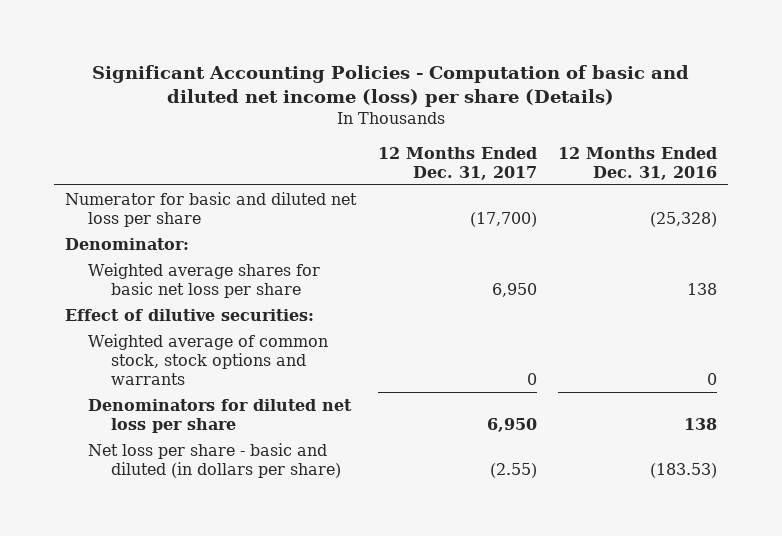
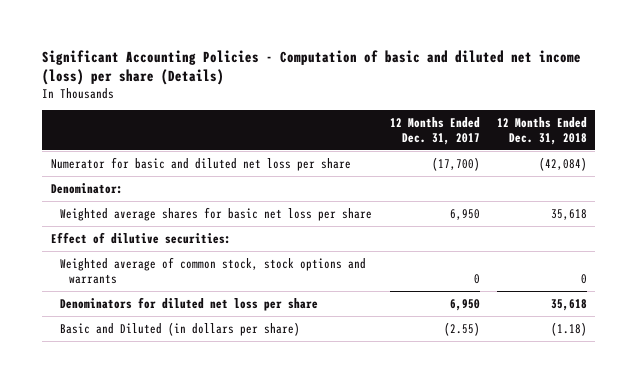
- | 12 Months Ended Dec. 31, 2017 | 12 Months Ended Dec. 31, 2016
+ | 12 Months Ended Dec. 31, 2017 | 12 Months Ended Dec. 31, 2018
- Net loss per share - basic and diluted (in dollars per share) | (2.55) | (183.53)
+ Basic and Diluted (in dollars per share) | (2.55) | (1.18)

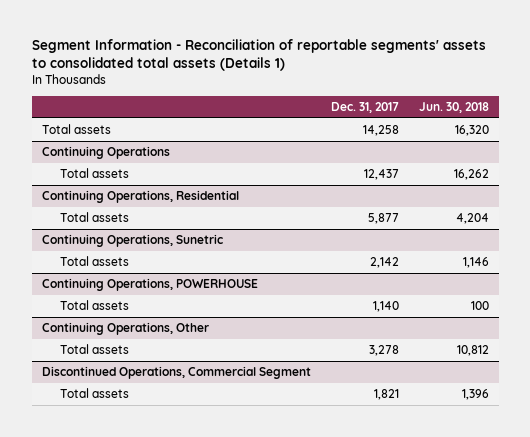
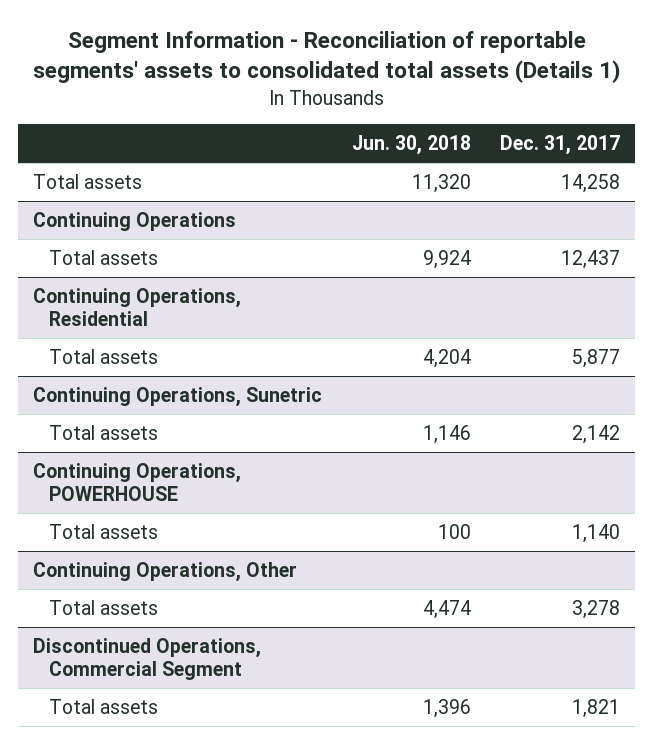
- | Dec. 31, 2017 | Jun. 30, 2018
+ | Jun. 30, 2018 | Dec. 31, 2017
- Total assets | 14,258 | 16,320
+ Total assets | 11,320 | 14,258
@ Continuing Operations
- Total assets | 12,437 | 16,262
+ Total assets | 9,924 | 12,437
@ Continuing Operations, Other
- Total assets | 3,278 | 10,812
+ Total assets | 4,474 | 3,278

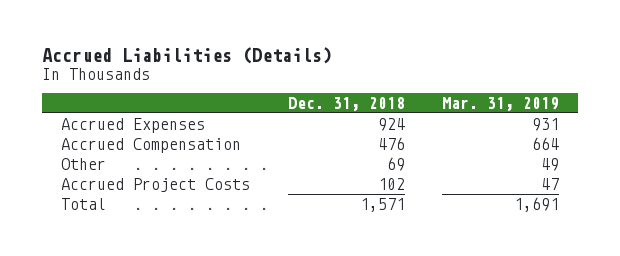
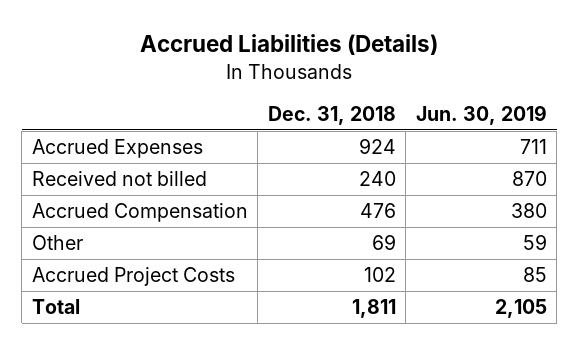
- | Dec. 31, 2018 | Mar. 31, 2019
+ | Dec. 31, 2018 | Jun. 30, 2019
+ Received not billed | 240 | 870
- Total | 1,571 | 1,691
+ Total | 1,811 | 2,105

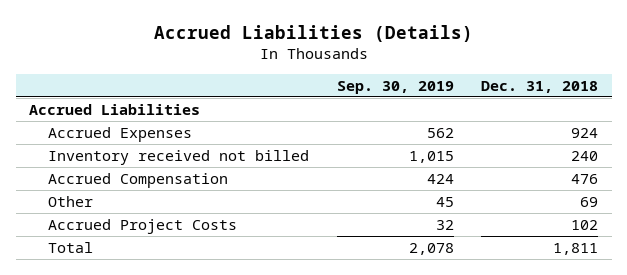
- | Dec. 31, 2018 | Jun. 30, 2019
+ | Sep. 30, 2019 | Dec. 31, 2018
+ Accrued Liabilities
- Received not billed | 240 | 870
+ Inventory received not billed | 1,015 | 240

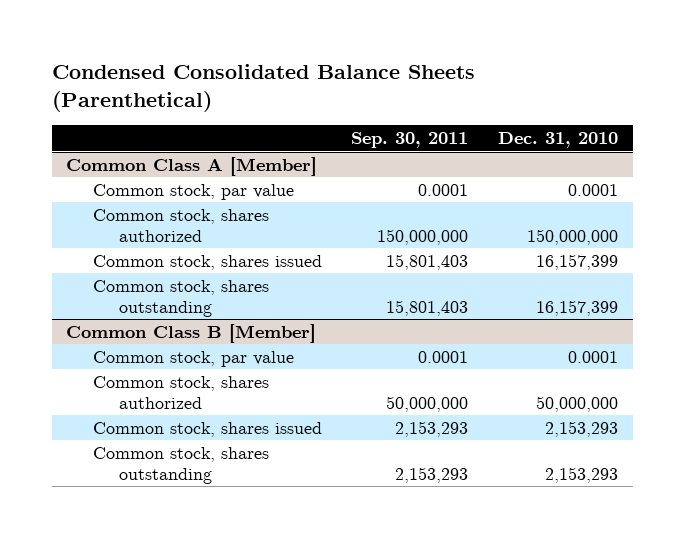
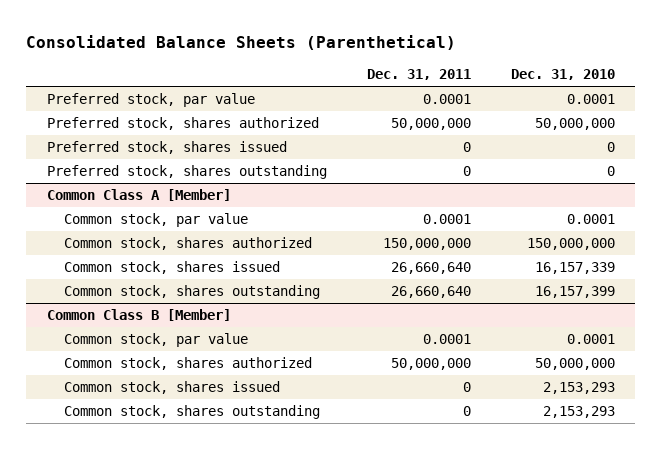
- Condensed Consolidated Balance Sheets (Parenthetical)
+ Consolidated Balance Sheets (Parenthetical)
- | Sep. 30, 2011 | Dec. 31, 2010
+ | Dec. 31, 2011 | Dec. 31, 2010
+ Preferred stock, par value | 0.0001 | 0.0001
+ Preferred stock, shares authorized | 50,000,000 | 50,000,000
+ Preferred stock, shares issued | 0 | 0
+ Preferred stock, shares outstanding | 0 | 0
@ Common Class A [Member]
- Common stock, shares issued | 15,801,403 | 16,157,399
+ Common stock, shares issued | 26,660,640 | 16,157,339

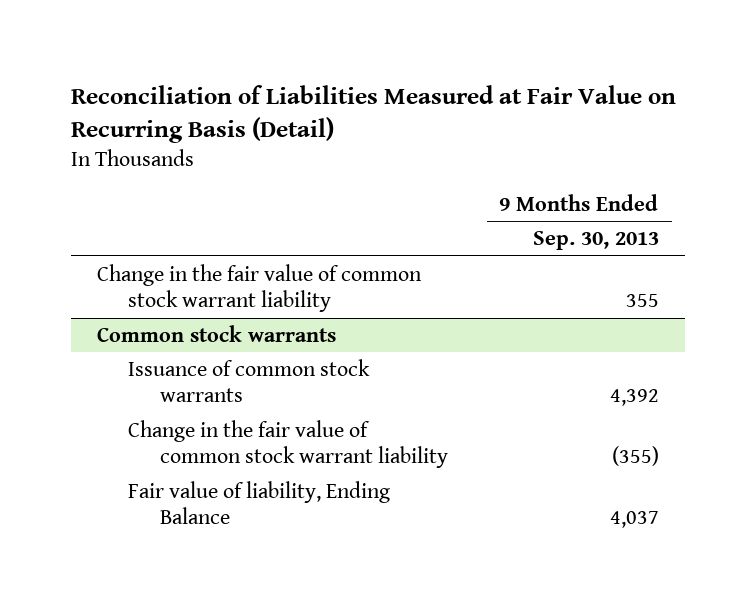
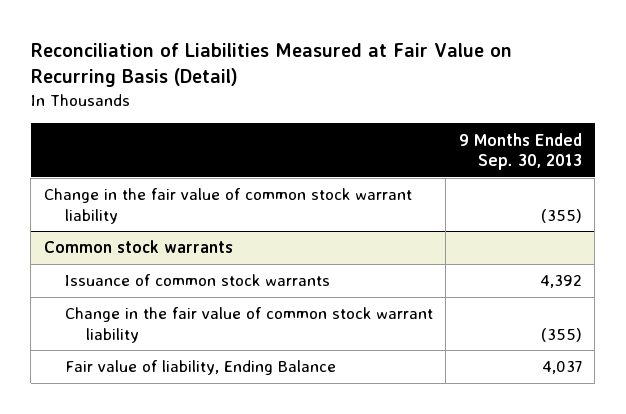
- Change in the fair value of common stock warrant liability | 355
+ Change in the fair value of common stock warrant liability | (355)

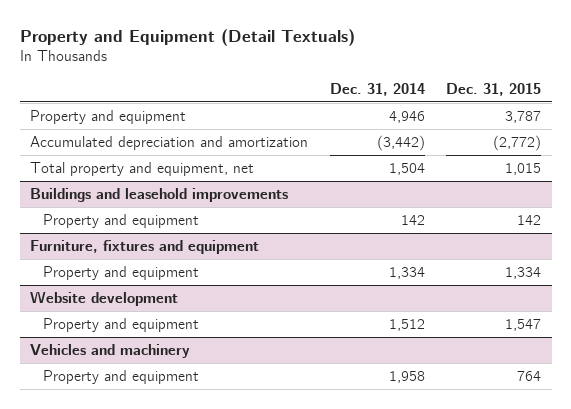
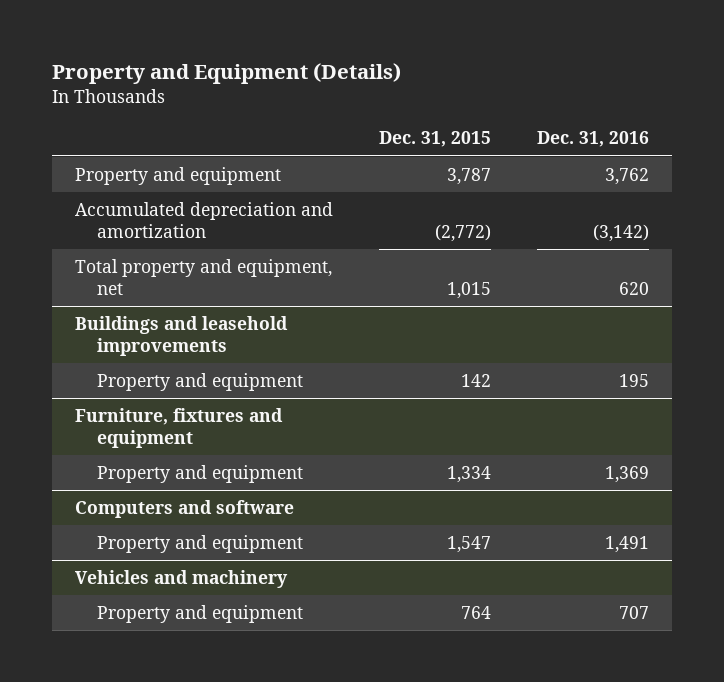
- Property and Equipment (Detail Textuals)
+ Property and Equipment (Details)
- | Dec. 31, 2014 | Dec. 31, 2015
+ | Dec. 31, 2015 | Dec. 31, 2016
- Website development
+ Computers and software

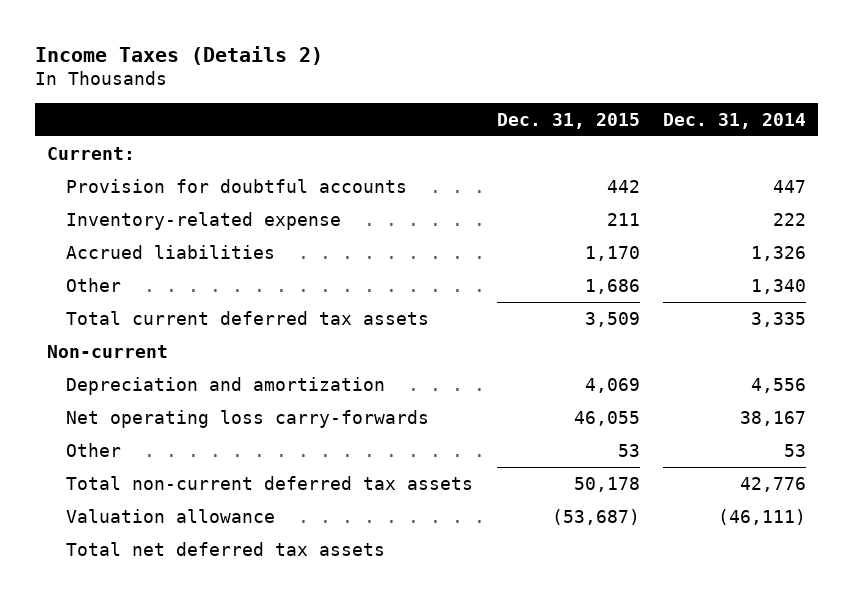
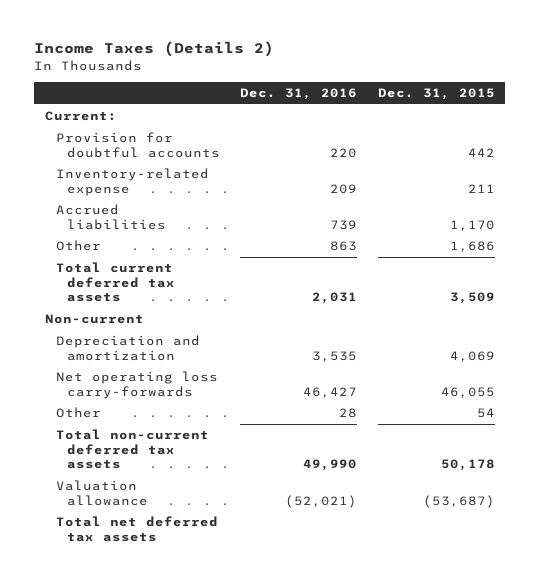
- | Dec. 31, 2015 | Dec. 31, 2014
+ | Dec. 31, 2016 | Dec. 31, 2015
- Other | 53 | 53
+ Other | 28 | 54

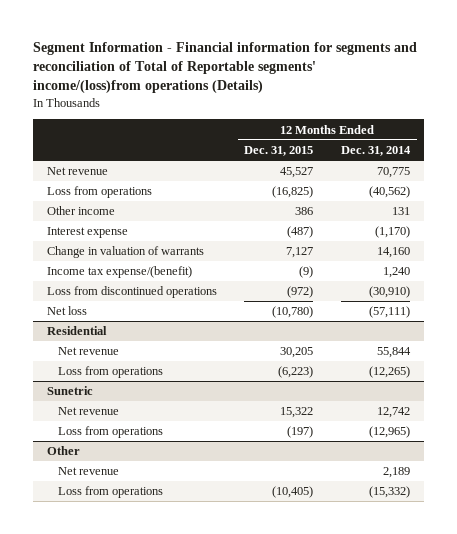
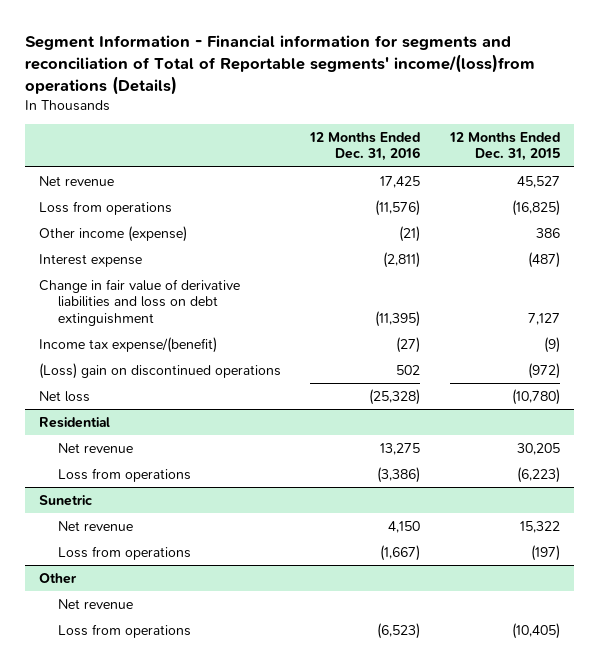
- | 12 Months Ended Dec. 31, 2015 | 12 Months Ended Dec. 31, 2014
+ | 12 Months Ended Dec. 31, 2016 | 12 Months Ended Dec. 31, 2015
- Other income | 386 | 131
+ Other income (expense) | (21) | 386
- Change in valuation of warrants | 7,127 | 14,160
+ Change in fair value of derivative liabilities and loss on debt extinguishment | (11,395) | 7,127
- Loss from discontinued operations | (972) | (30,910)
+ (Loss) gain on discontinued operations | 502 | (972)

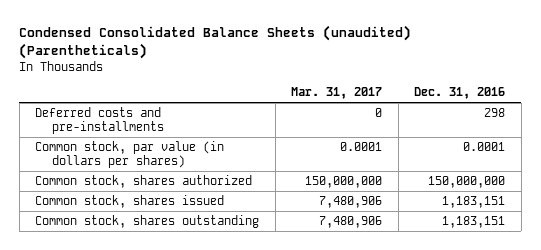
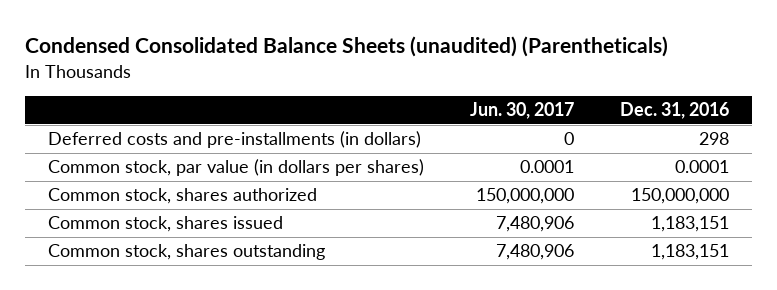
- | Mar. 31, 2017 | Dec. 31, 2016
+ | Jun. 30, 2017 | Dec. 31, 2016
- Deferred costs and pre-installments | 0 | 298
+ Deferred costs and pre-installments (in dollars) | 0 | 298

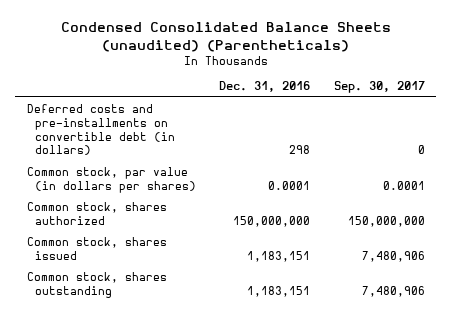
- | Jun. 30, 2017 | Dec. 31, 2016
+ | Dec. 31, 2016 | Sep. 30, 2017
- Deferred costs and pre-installments (in dollars) | 0 | 298
+ Deferred costs and pre-installments on convertible debt (in dollars) | 298 | 0

